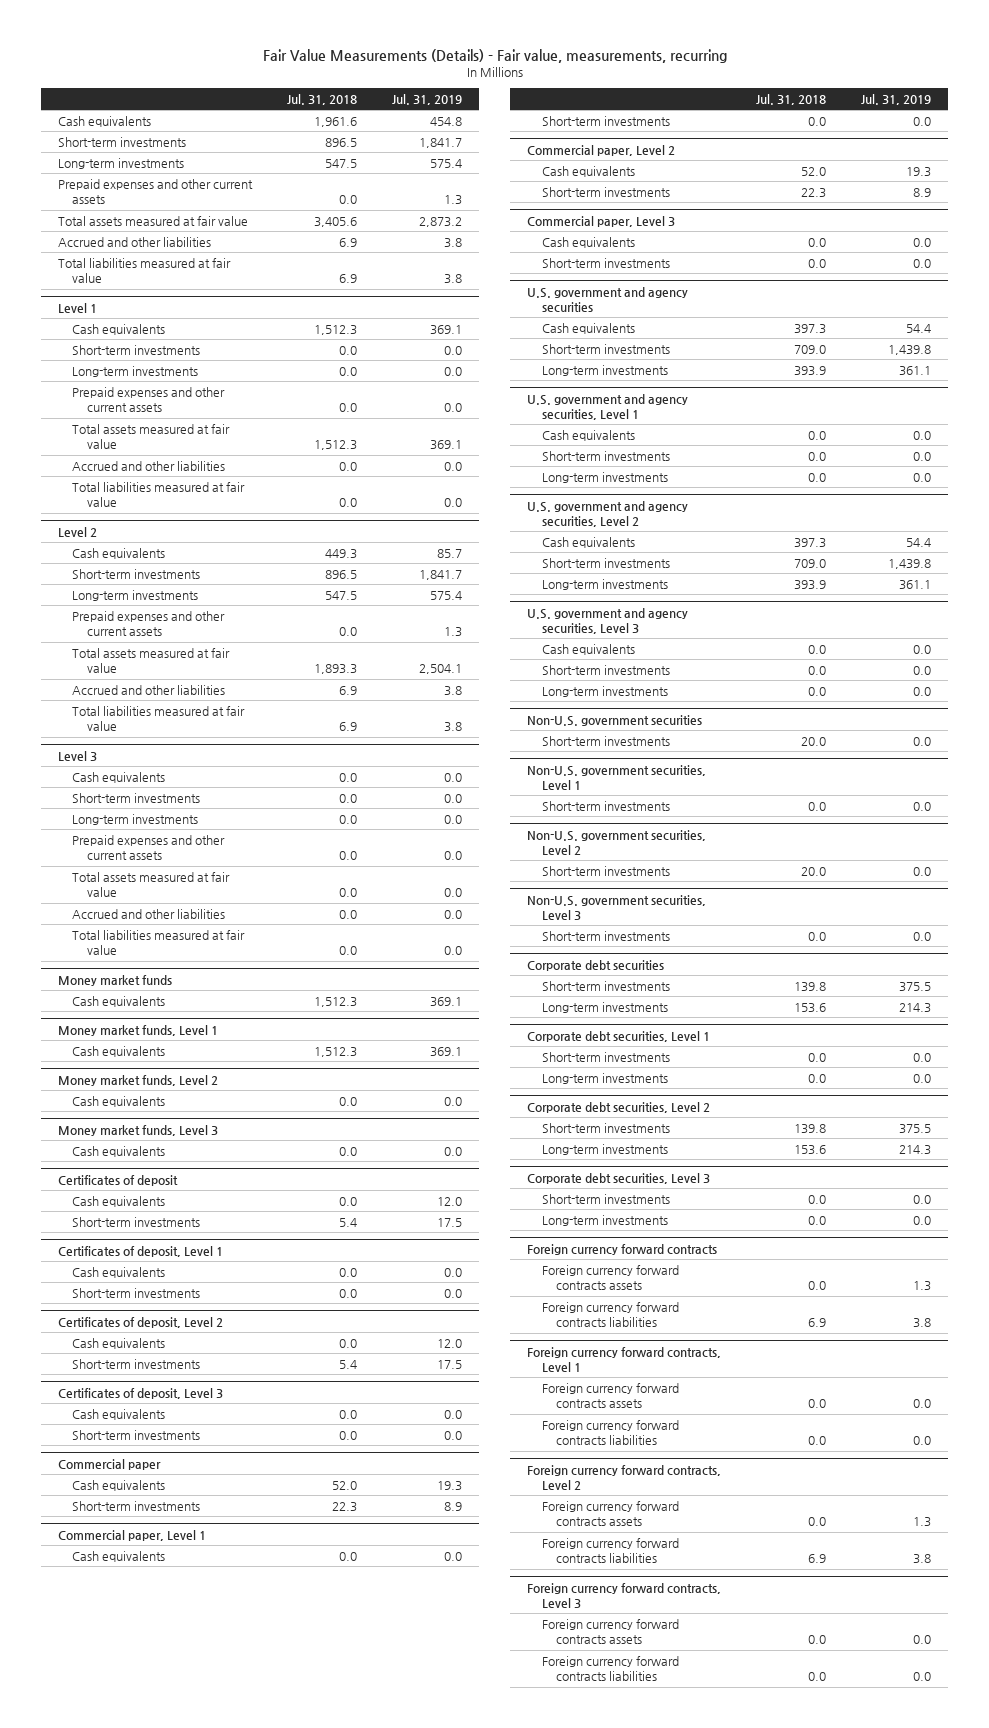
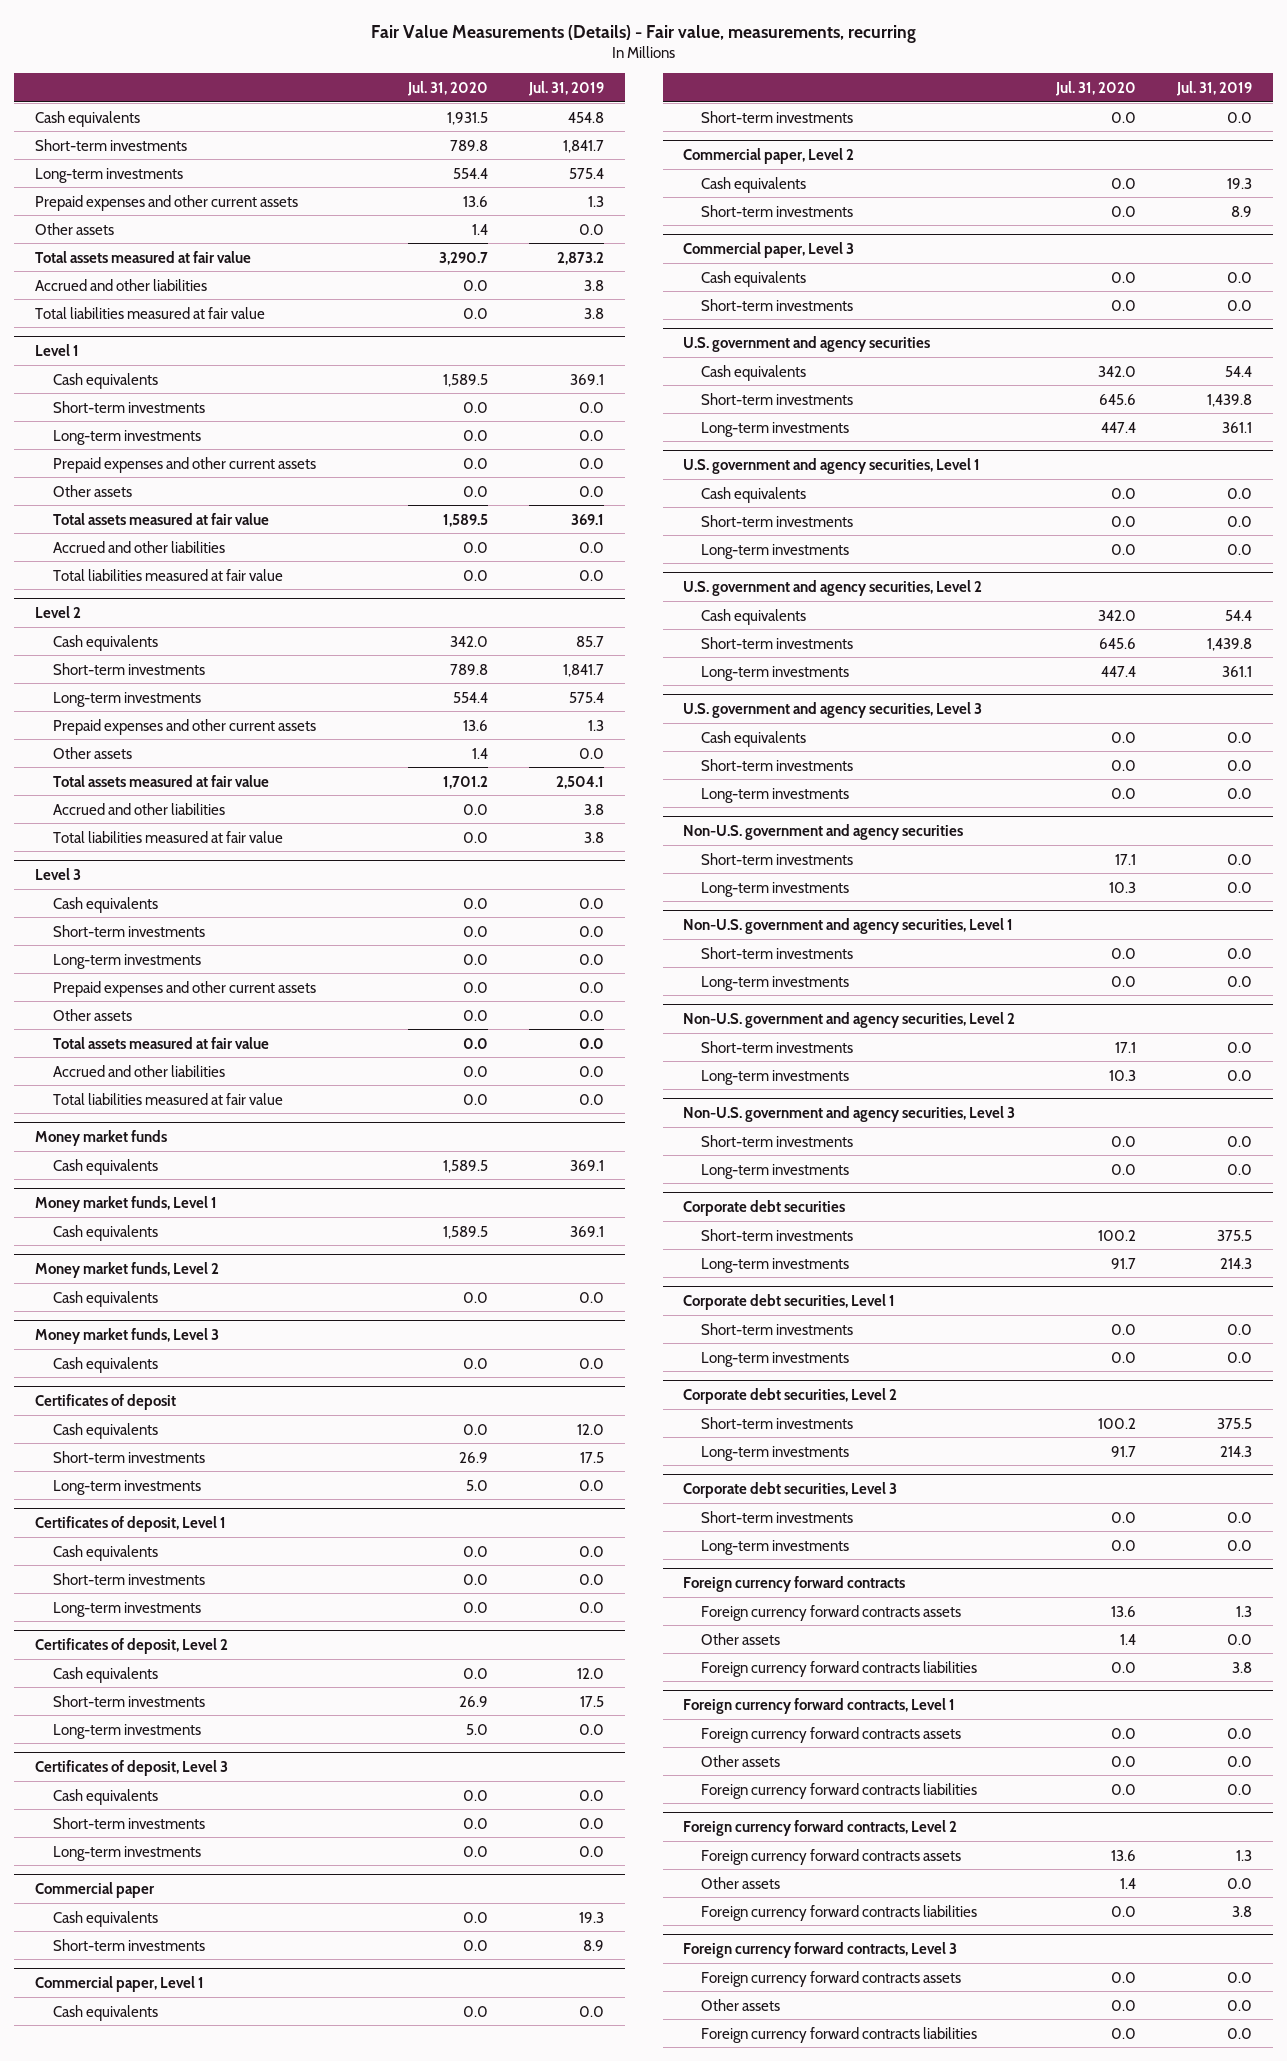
- | Jul. 31, 2018 | Jul. 31, 2019
+ | Jul. 31, 2020 | Jul. 31, 2019
+ Other assets | 1.4 | 0.0
@ Level 1
+ Other assets | 0.0 | 0.0
@ Level 2
+ Other assets | 1.4 | 0.0
@ Level 3
+ Other assets | 0.0 | 0.0
@ Certificates of deposit
+ Long-term investments | 5.0 | 0.0
@ Certificates of deposit, Level 1
+ Long-term investments | 0.0 | 0.0
@ Certificates of deposit, Level 2
+ Long-term investments | 5.0 | 0.0
@ Certificates of deposit, Level 3
+ Long-term investments | 0.0 | 0.0
- Non-U.S. government securities
+ Non-U.S. government and agency securities
- Non-U.S. government securities, Level 1
+ Long-term investments | 10.3 | 0.0
+ Non-U.S. government and agency securities, Level 1
- Non-U.S. government securities, Level 2
+ Long-term investments | 0.0 | 0.0
+ Non-U.S. government and agency securities, Level 2
- Non-U.S. government securities, Level 3
+ Long-term investments | 10.3 | 0.0
+ Non-U.S. government and agency securities, Level 3
+ Long-term investments | 0.0 | 0.0
@ Foreign currency forward contracts
+ Other assets | 1.4 | 0.0
@ Foreign currency forward contracts, Level 1
+ Other assets | 0.0 | 0.0
@ Foreign currency forward contracts, Level 2
+ Other assets | 1.4 | 0.0
@ Foreign currency forward contracts, Level 3
+ Other assets | 0.0 | 0.0

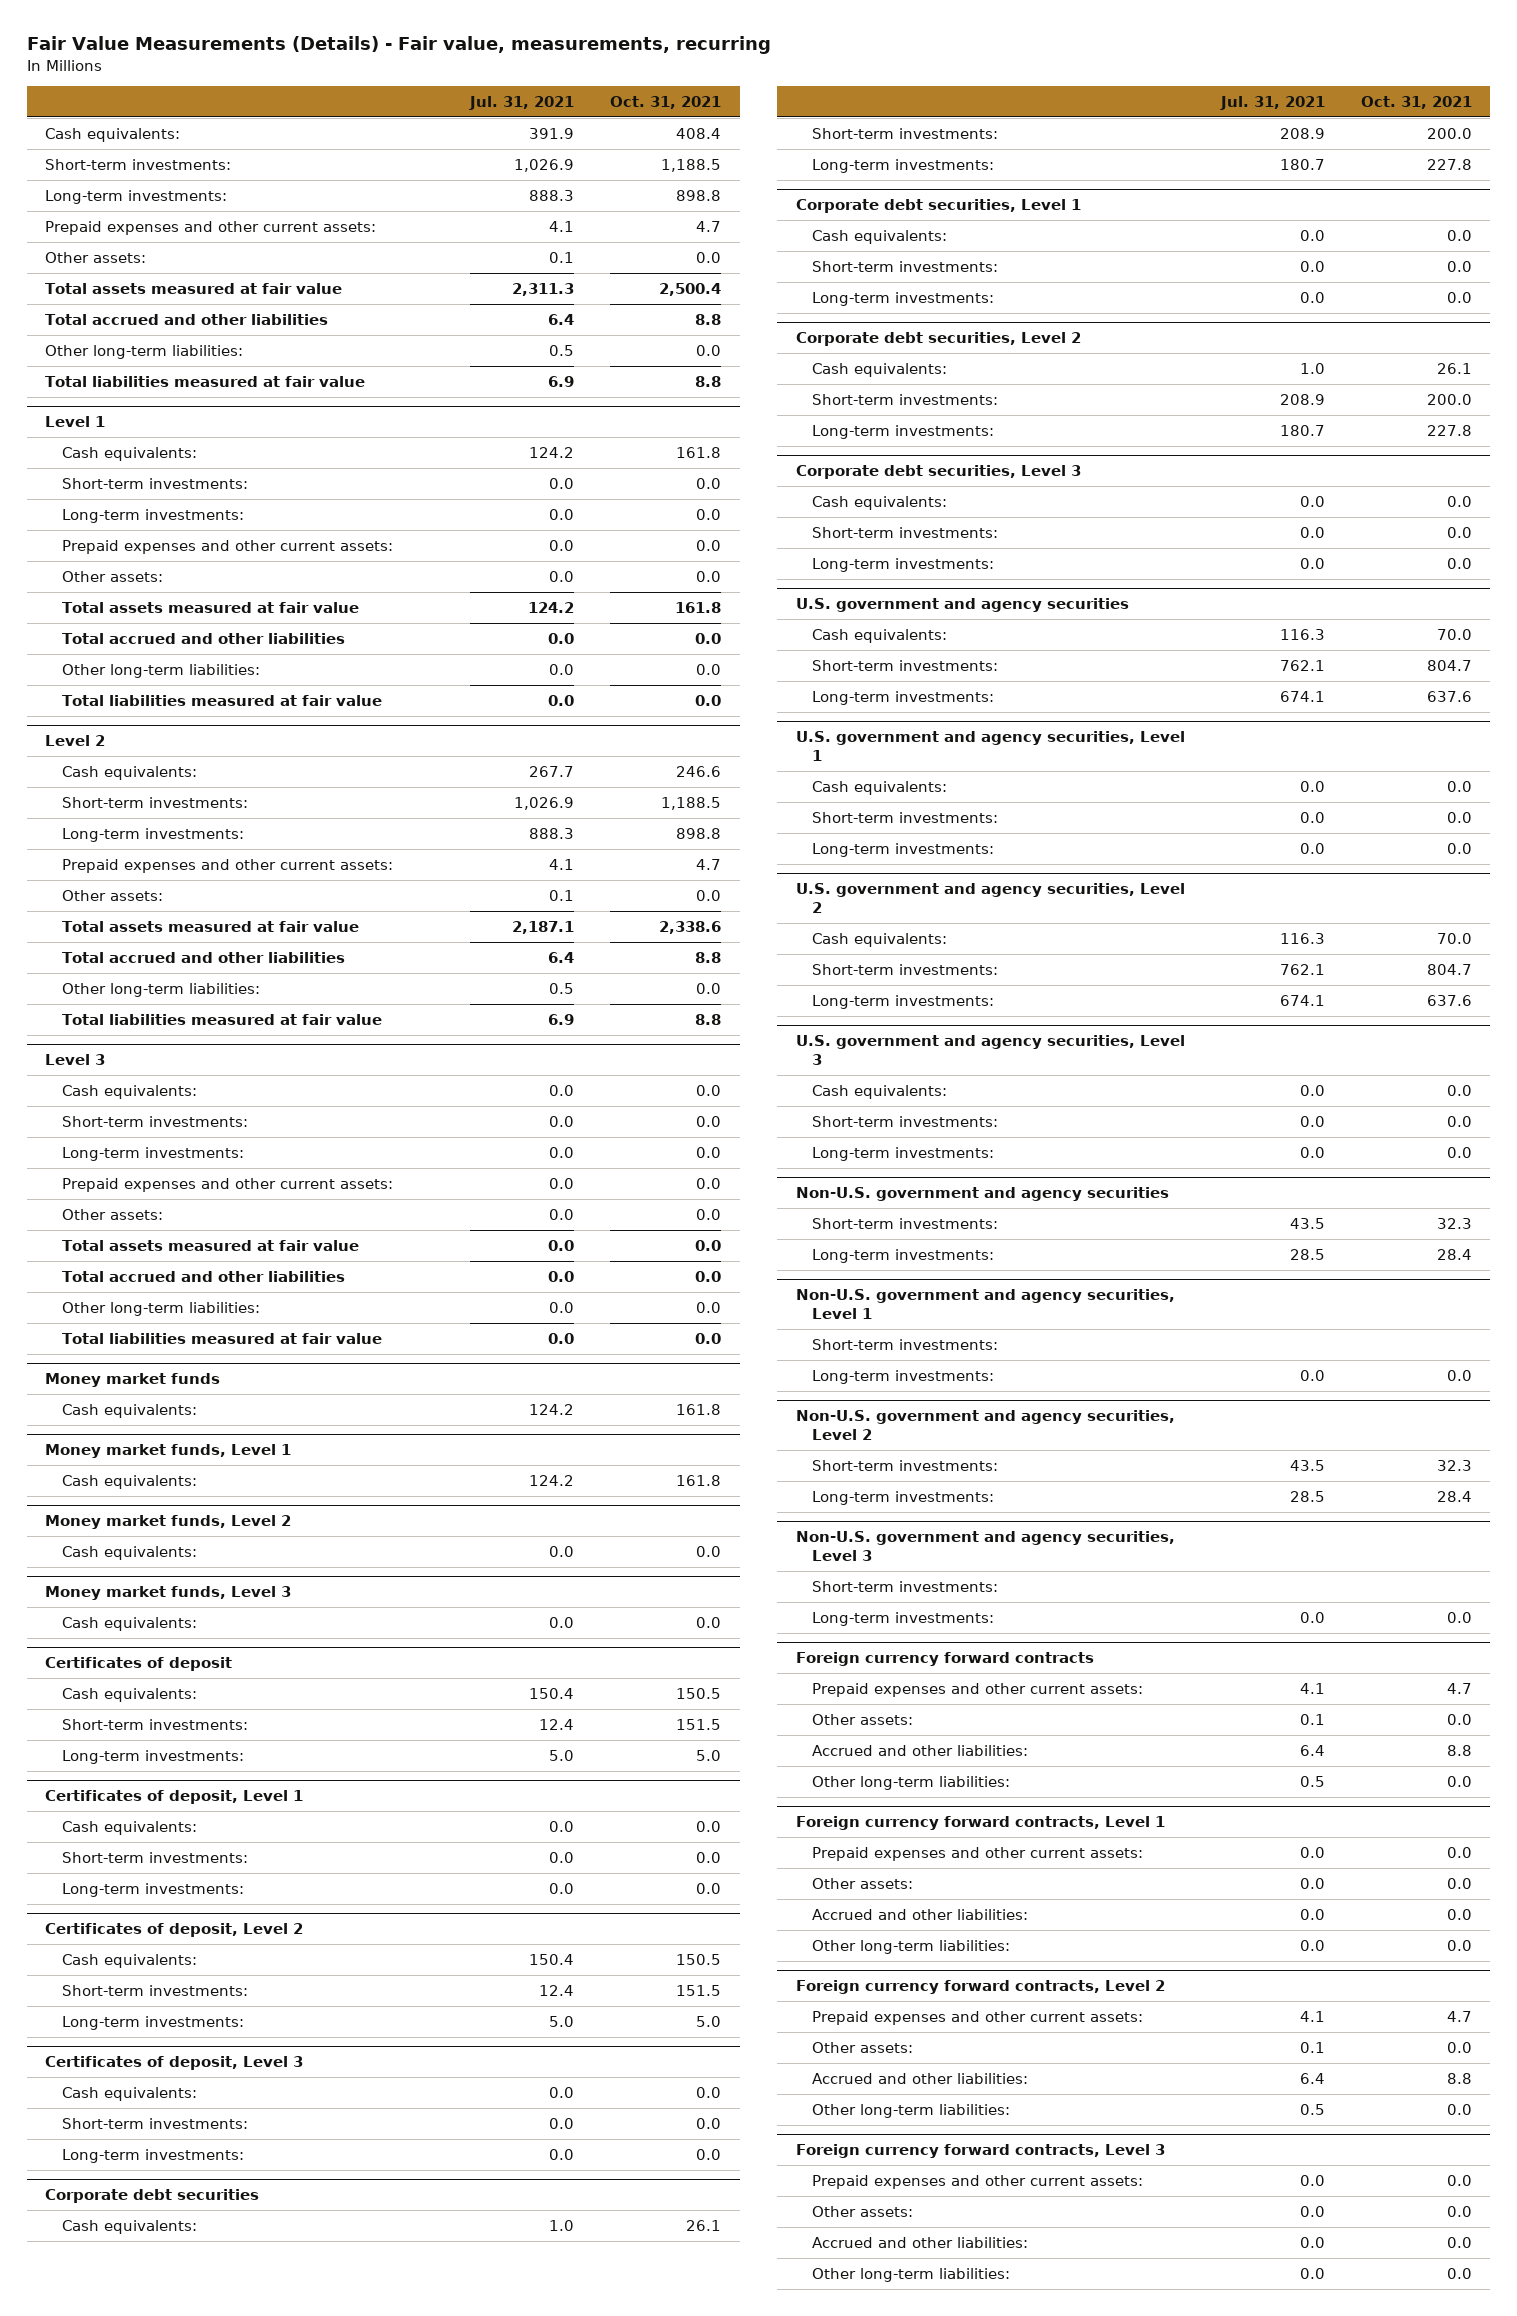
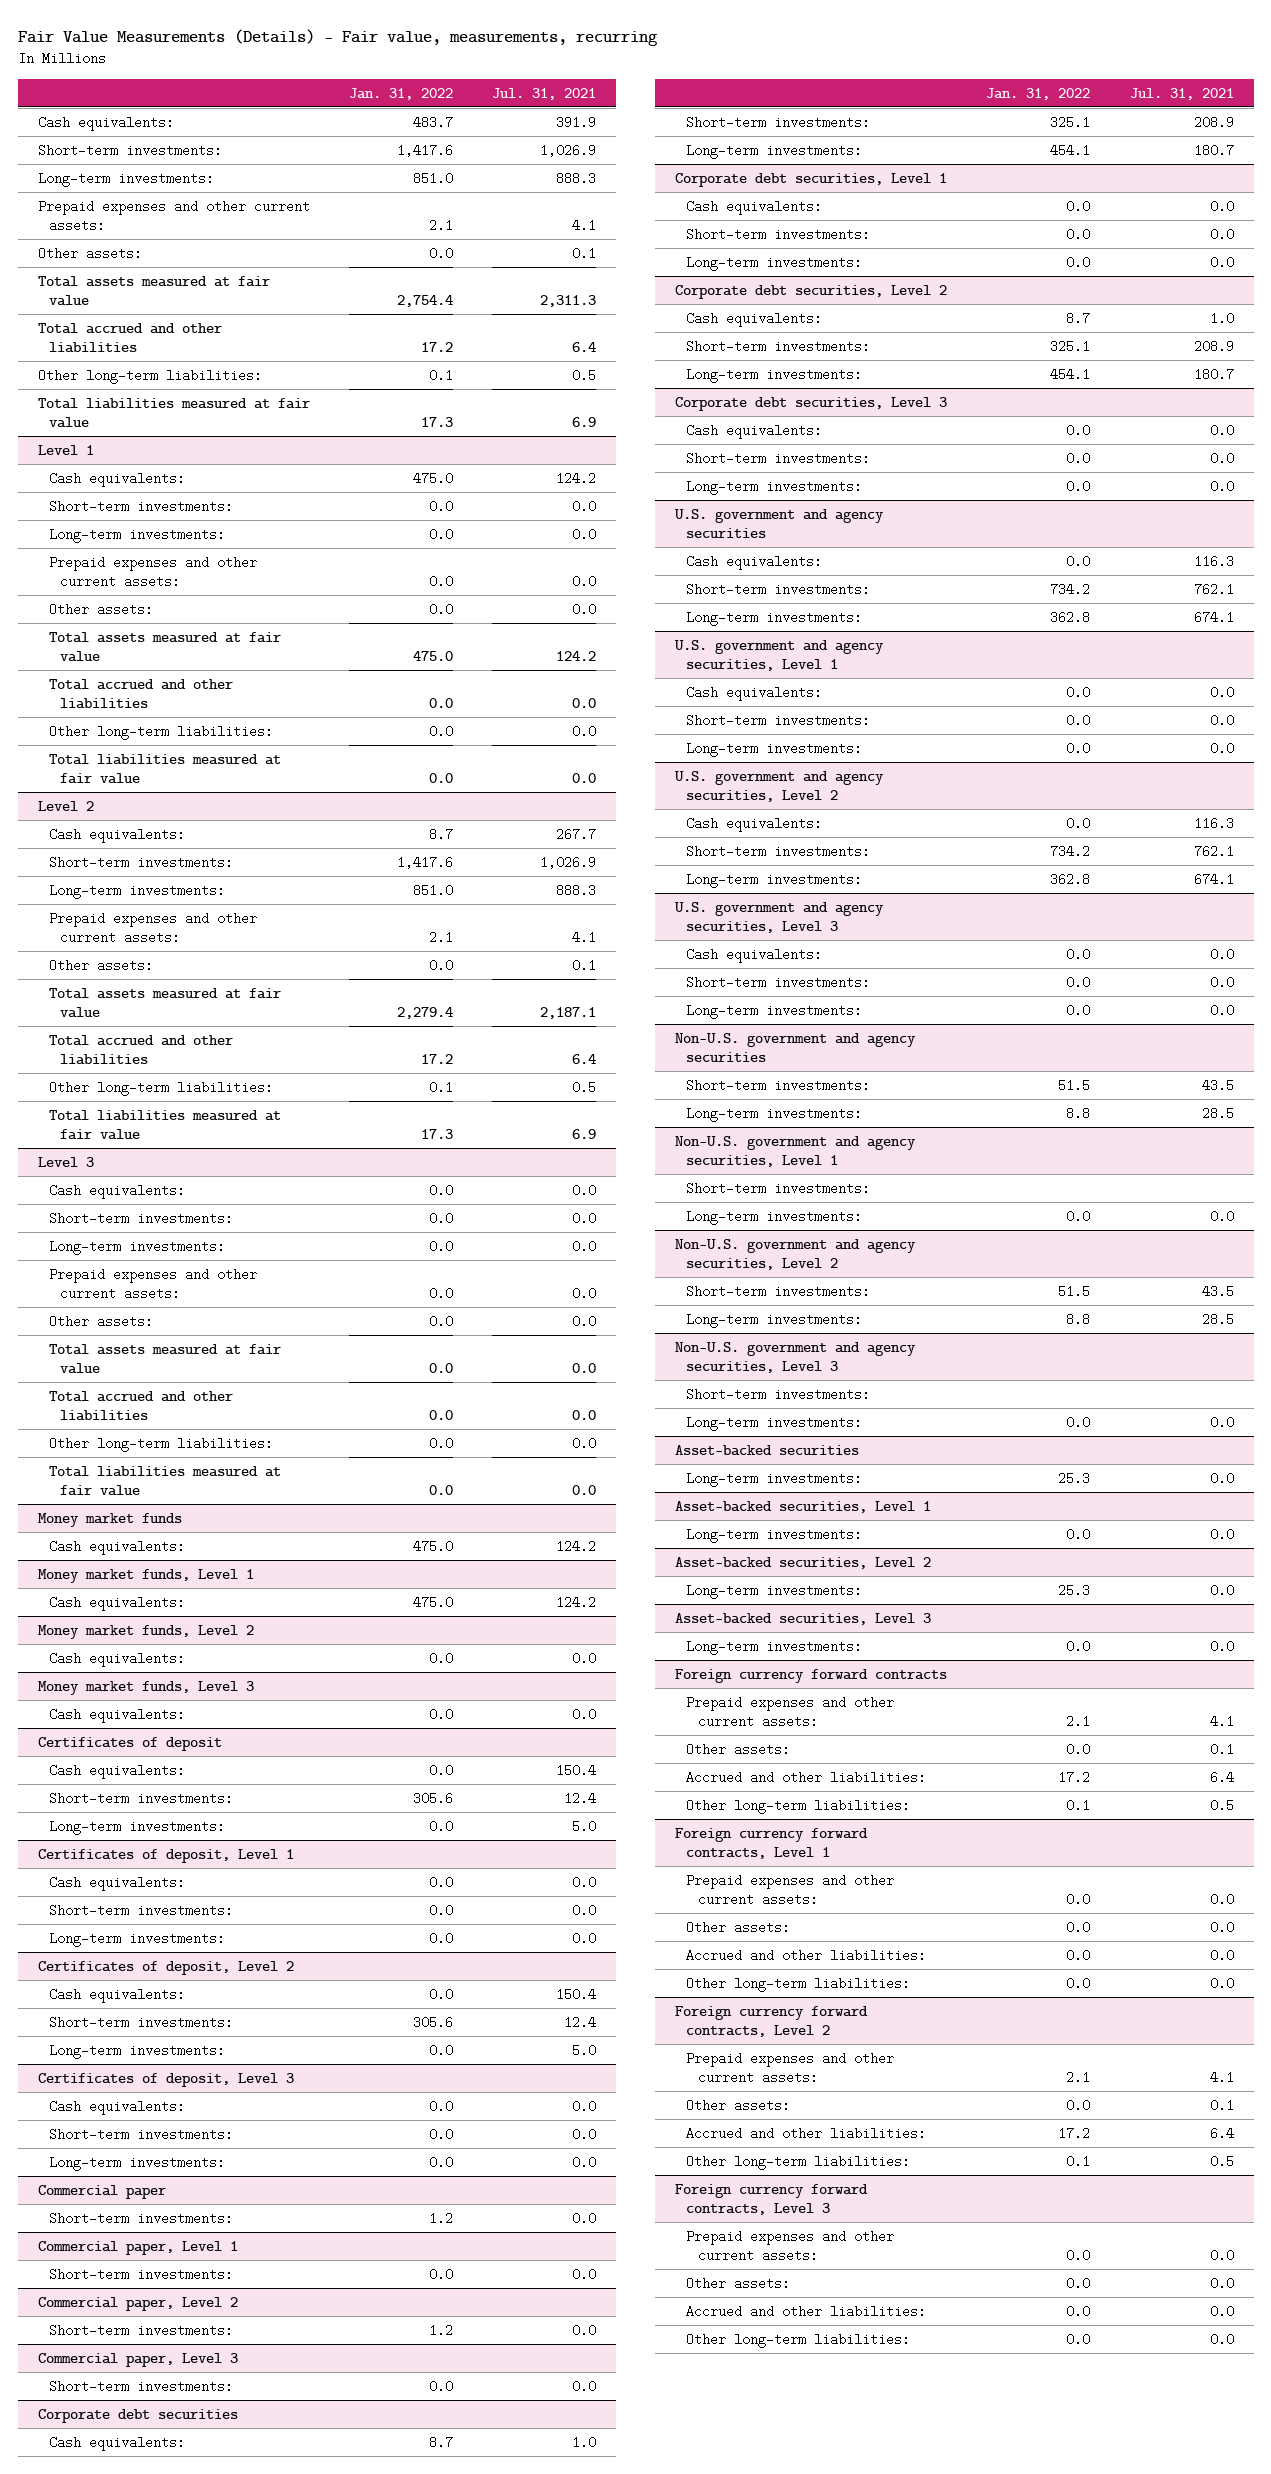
- | Jul. 31, 2021 | Oct. 31, 2021
+ | Jan. 31, 2022 | Jul. 31, 2021
+ Commercial paper
+ Short-term investments: | 1.2 | 0.0
+ Commercial paper, Level 1
+ Short-term investments: | 0.0 | 0.0
+ Commercial paper, Level 2
+ Short-term investments: | 1.2 | 0.0
+ Commercial paper, Level 3
+ Short-term investments: | 0.0 | 0.0
+ Asset-backed securities
+ Long-term investments: | 25.3 | 0.0
+ Asset-backed securities, Level 1
+ Long-term investments: | 0.0 | 0.0
+ Asset-backed securities, Level 2
+ Long-term investments: | 25.3 | 0.0
+ Asset-backed securities, Level 3
+ Long-term investments: | 0.0 | 0.0

